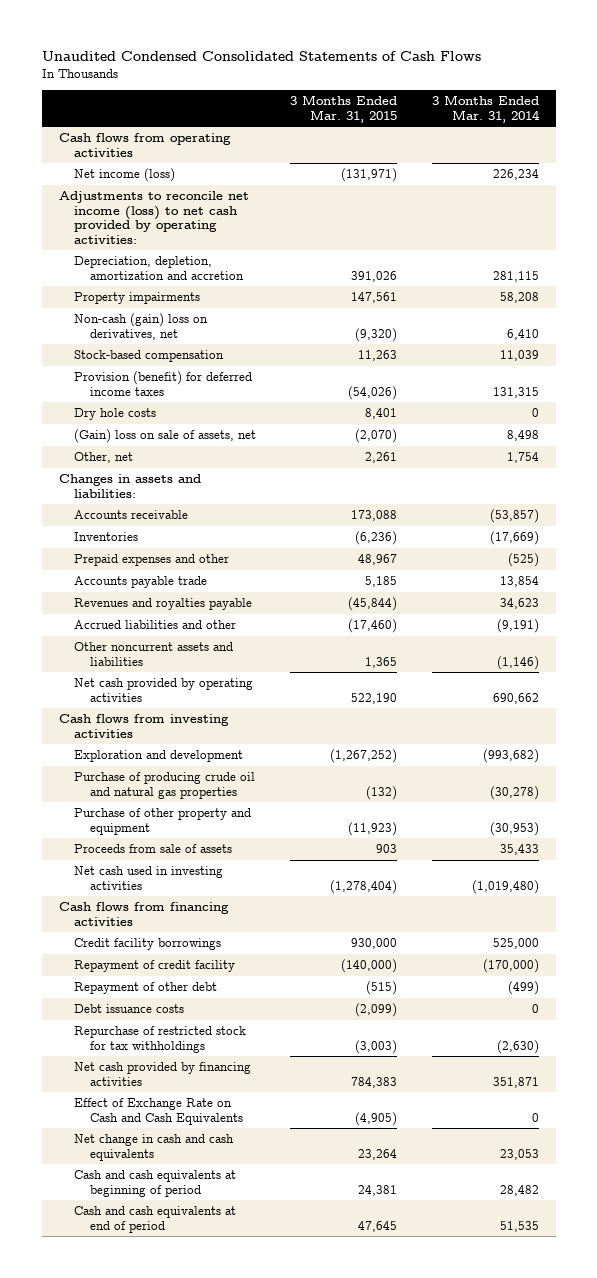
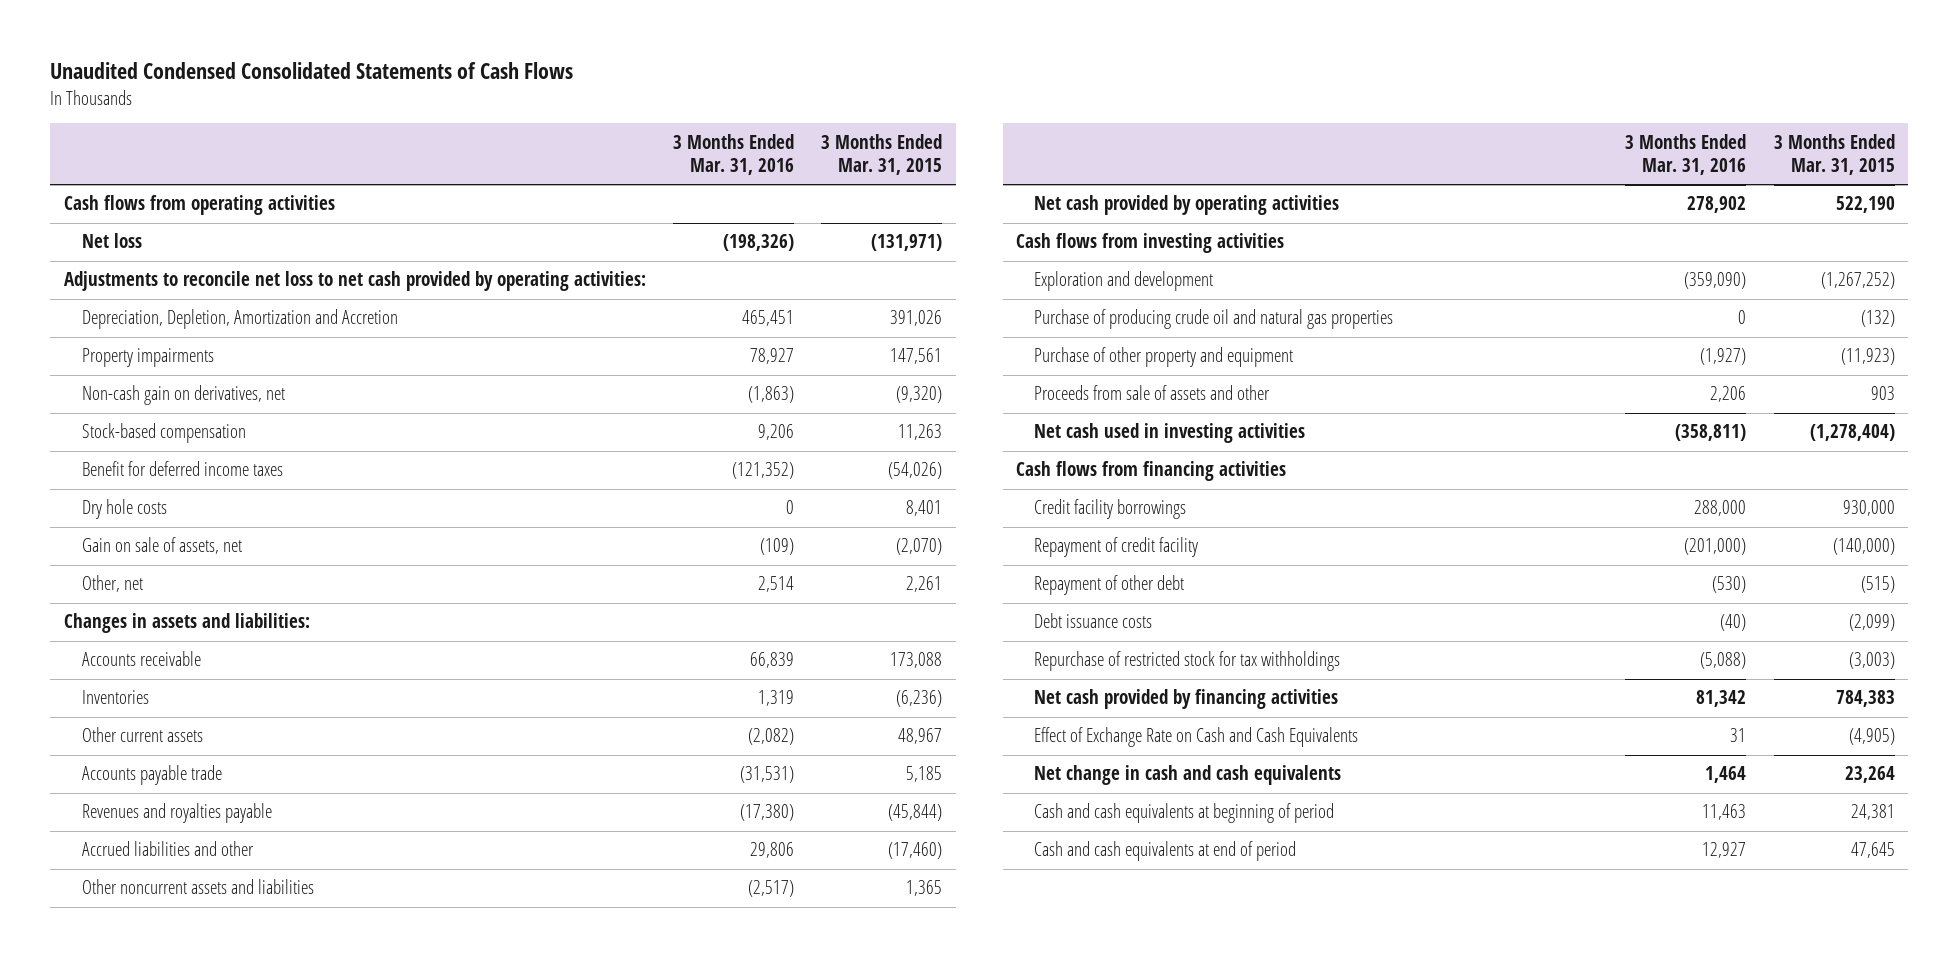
- | 3 Months Ended Mar. 31, 2015 | 3 Months Ended Mar. 31, 2014
+ | 3 Months Ended Mar. 31, 2016 | 3 Months Ended Mar. 31, 2015
- Net income (loss) | (131,971) | 226,234
- Adjustments to reconcile net income (loss) to net cash provided by operating activities:
- Depreciation, depletion, amortization and accretion | 391,026 | 281,115
+ Net loss | (198,326) | (131,971)
+ Adjustments to reconcile net loss to net cash provided by operating activities:
+ Depreciation, Depletion, Amortization and Accretion | 465,451 | 391,026
- Non-cash (gain) loss on derivatives, net | (9,320) | 6,410
+ Non-cash gain on derivatives, net | (1,863) | (9,320)
- Provision (benefit) for deferred income taxes | (54,026) | 131,315
+ Benefit for deferred income taxes | (121,352) | (54,026)
- (Gain) loss on sale of assets, net | (2,070) | 8,498
+ Gain on sale of assets, net | (109) | (2,070)
- Prepaid expenses and other | 48,967 | (525)
+ Other current assets | (2,082) | 48,967
- Proceeds from sale of assets | 903 | 35,433
+ Proceeds from sale of assets and other | 2,206 | 903

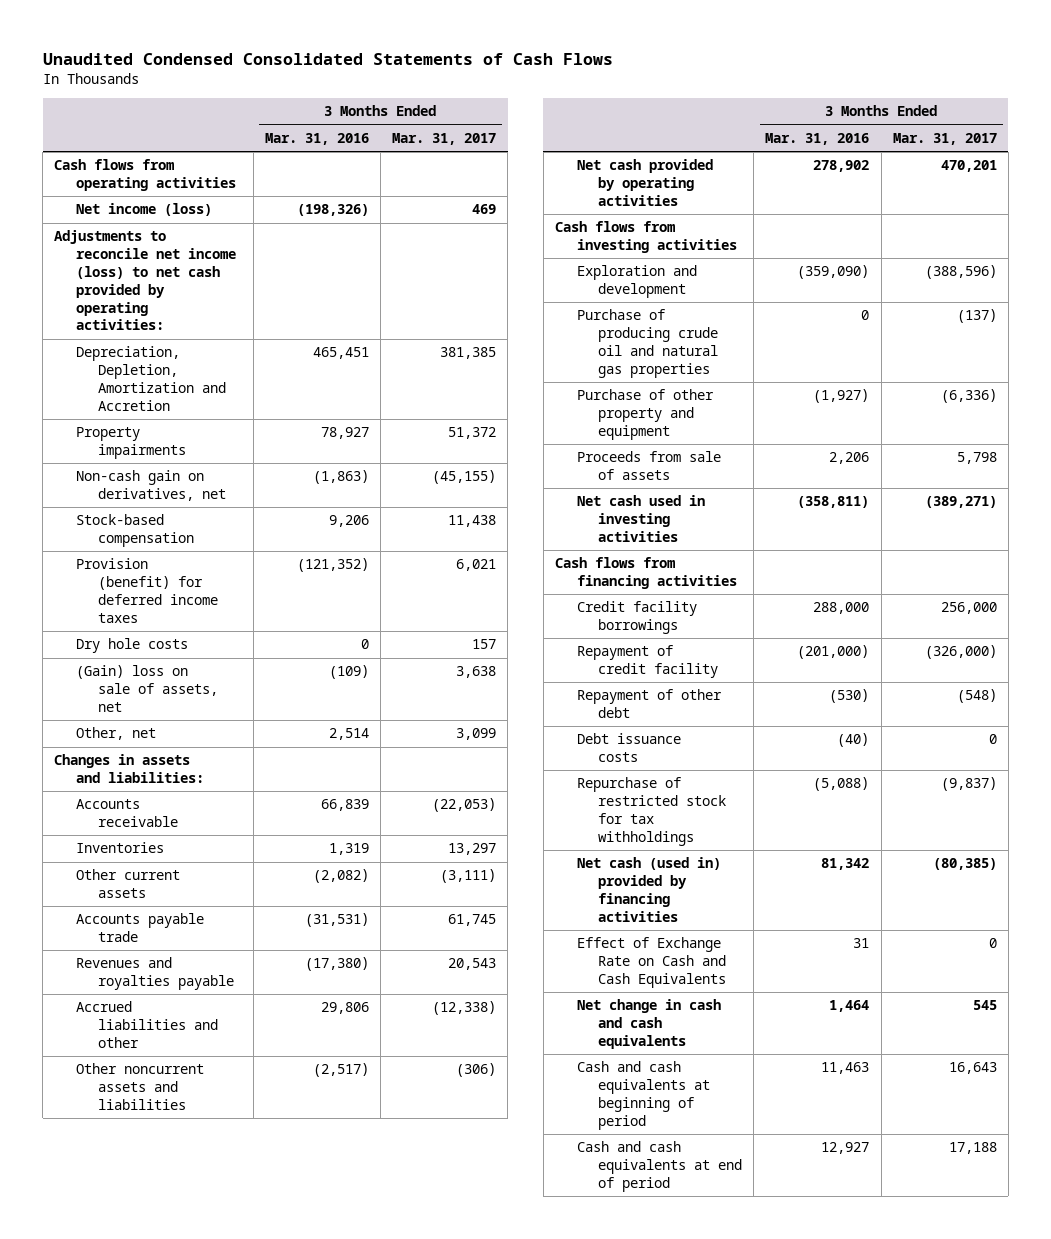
- | 3 Months Ended Mar. 31, 2016 | 3 Months Ended Mar. 31, 2015
+ | 3 Months Ended Mar. 31, 2016 | 3 Months Ended Mar. 31, 2017
- Net loss | (198,326) | (131,971)
- Adjustments to reconcile net loss to net cash provided by operating activities:
+ Net income (loss) | (198,326) | 469
+ Adjustments to reconcile net income (loss) to net cash provided by operating activities:
- Benefit for deferred income taxes | (121,352) | (54,026)
+ Provision (benefit) for deferred income taxes | (121,352) | 6,021
- Gain on sale of assets, net | (109) | (2,070)
+ (Gain) loss on sale of assets, net | (109) | 3,638
- Proceeds from sale of assets and other | 2,206 | 903
+ Proceeds from sale of assets | 2,206 | 5,798
- Net cash provided by financing activities | 81,342 | 784,383
+ Net cash (used in) provided by financing activities | 81,342 | (80,385)

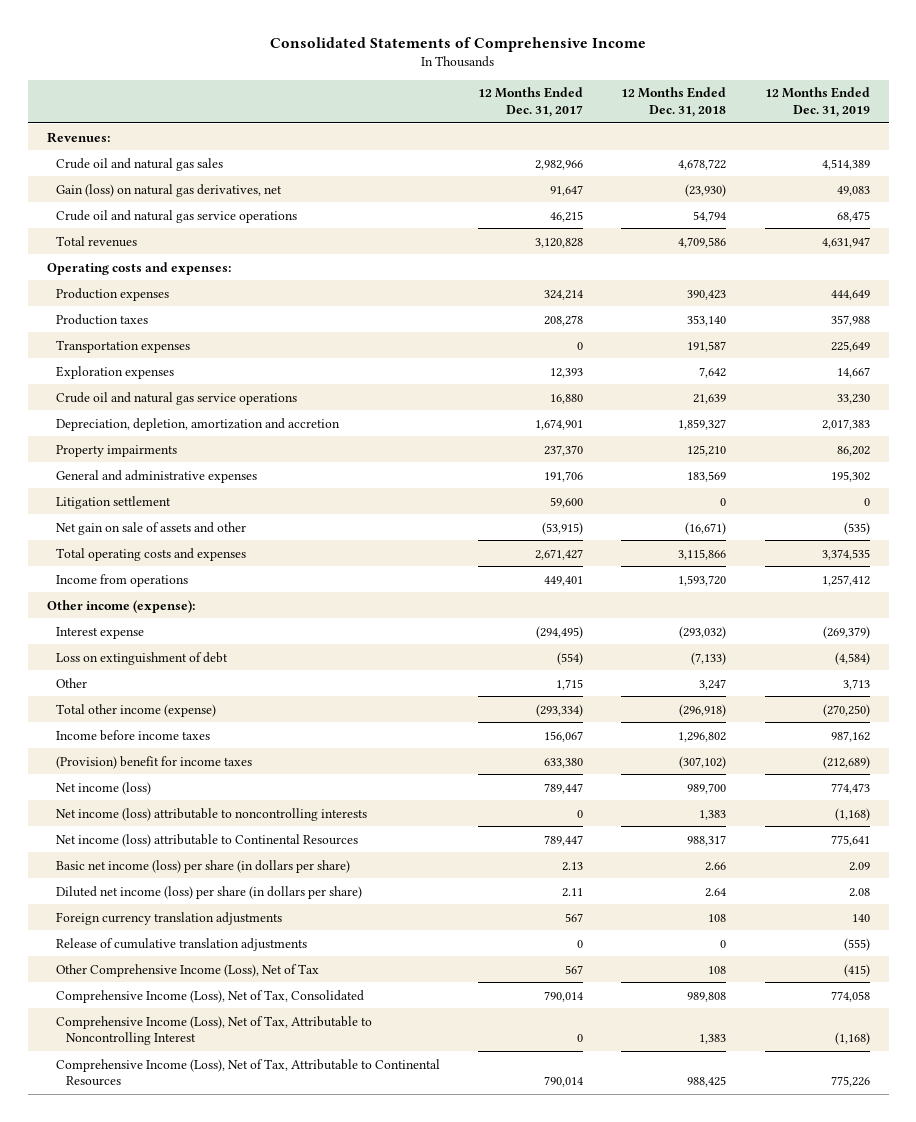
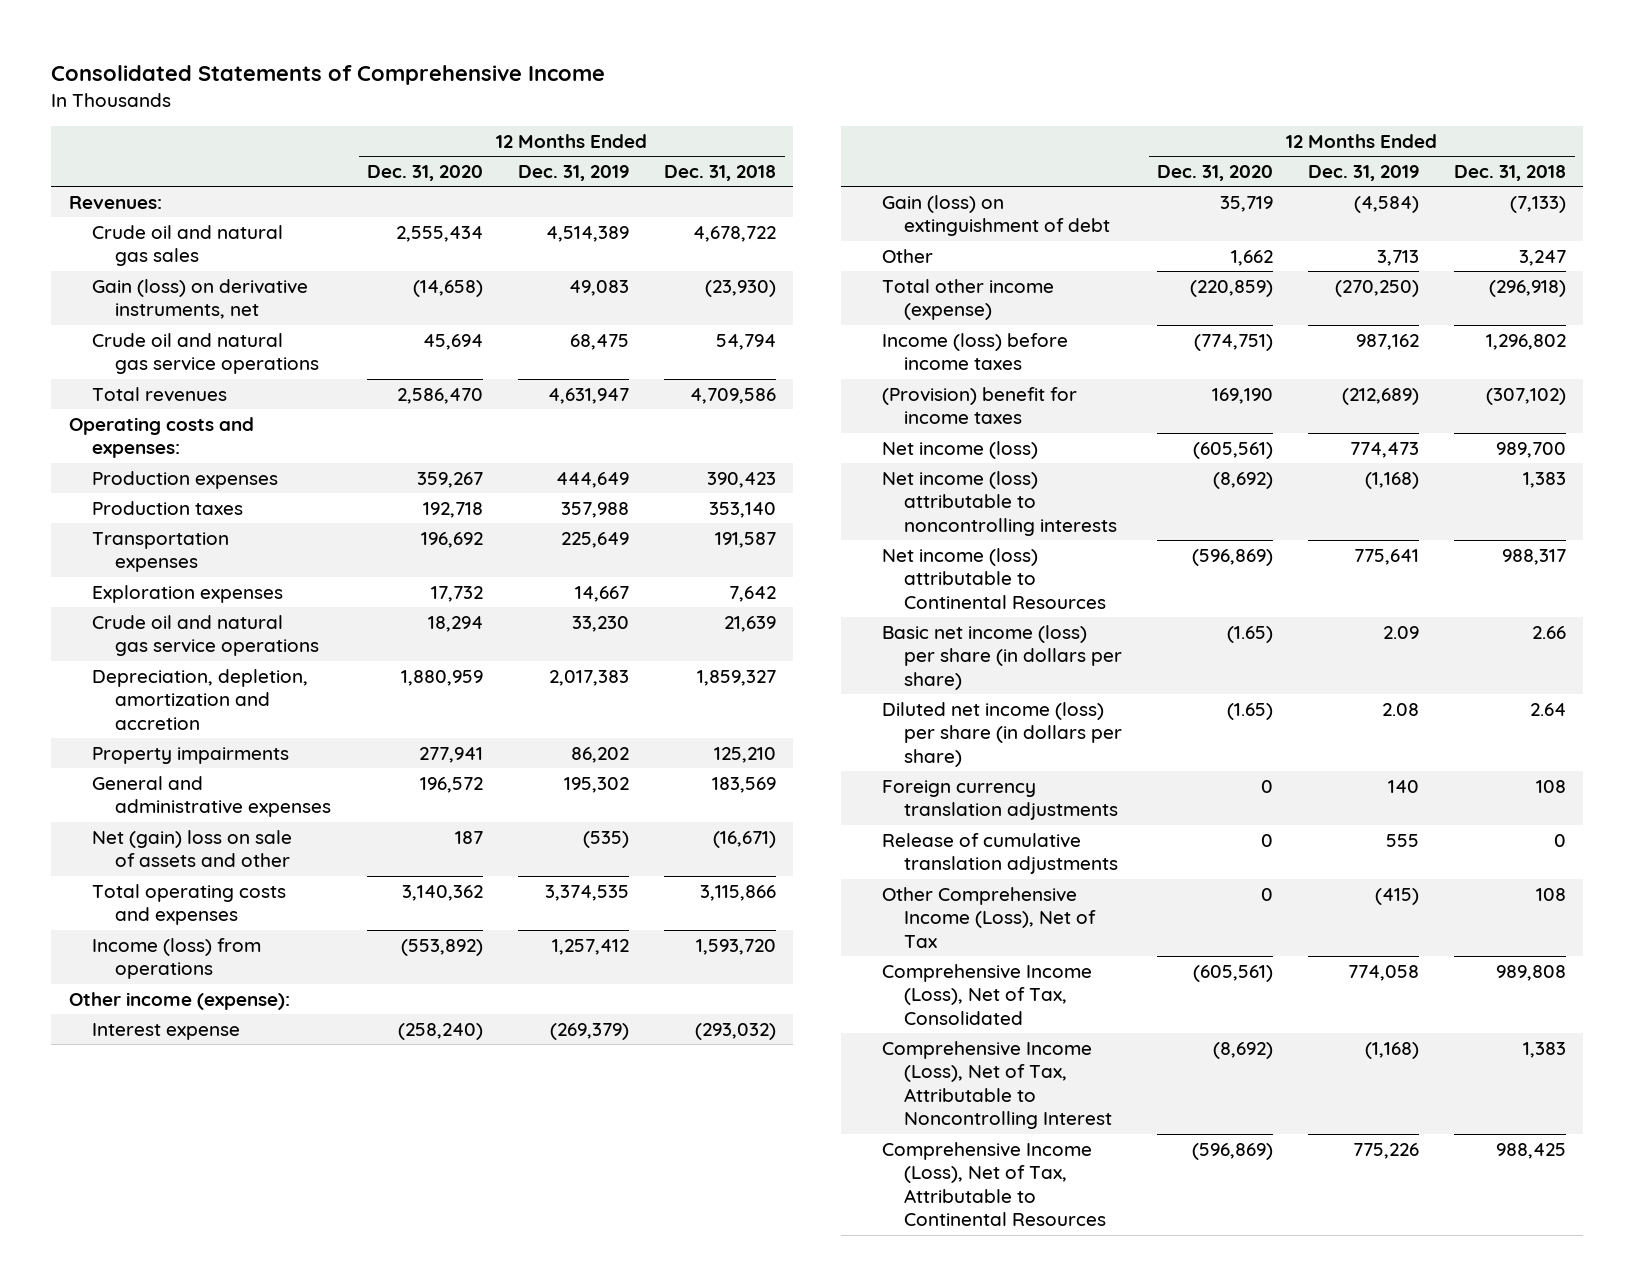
- | 12 Months Ended Dec. 31, 2017 | 12 Months Ended Dec. 31, 2018 | 12 Months Ended Dec. 31, 2019
+ | 12 Months Ended Dec. 31, 2020 | 12 Months Ended Dec. 31, 2019 | 12 Months Ended Dec. 31, 2018
- Gain (loss) on natural gas derivatives, net | 91,647 | (23,930) | 49,083
+ Gain (loss) on derivative instruments, net | (14,658) | 49,083 | (23,930)
- Litigation settlement | 59,600 | 0 | 0
- Net gain on sale of assets and other | (53,915) | (16,671) | (535)
+ Net (gain) loss on sale of assets and other | 187 | (535) | (16,671)
- Income from operations | 449,401 | 1,593,720 | 1,257,412
+ Income (loss) from operations | (553,892) | 1,257,412 | 1,593,720
- Loss on extinguishment of debt | (554) | (7,133) | (4,584)
+ Gain (loss) on extinguishment of debt | 35,719 | (4,584) | (7,133)
- Income before income taxes | 156,067 | 1,296,802 | 987,162
+ Income (loss) before income taxes | (774,751) | 987,162 | 1,296,802
- Release of cumulative translation adjustments | 0 | 0 | (555)
+ Release of cumulative translation adjustments | 0 | 555 | 0

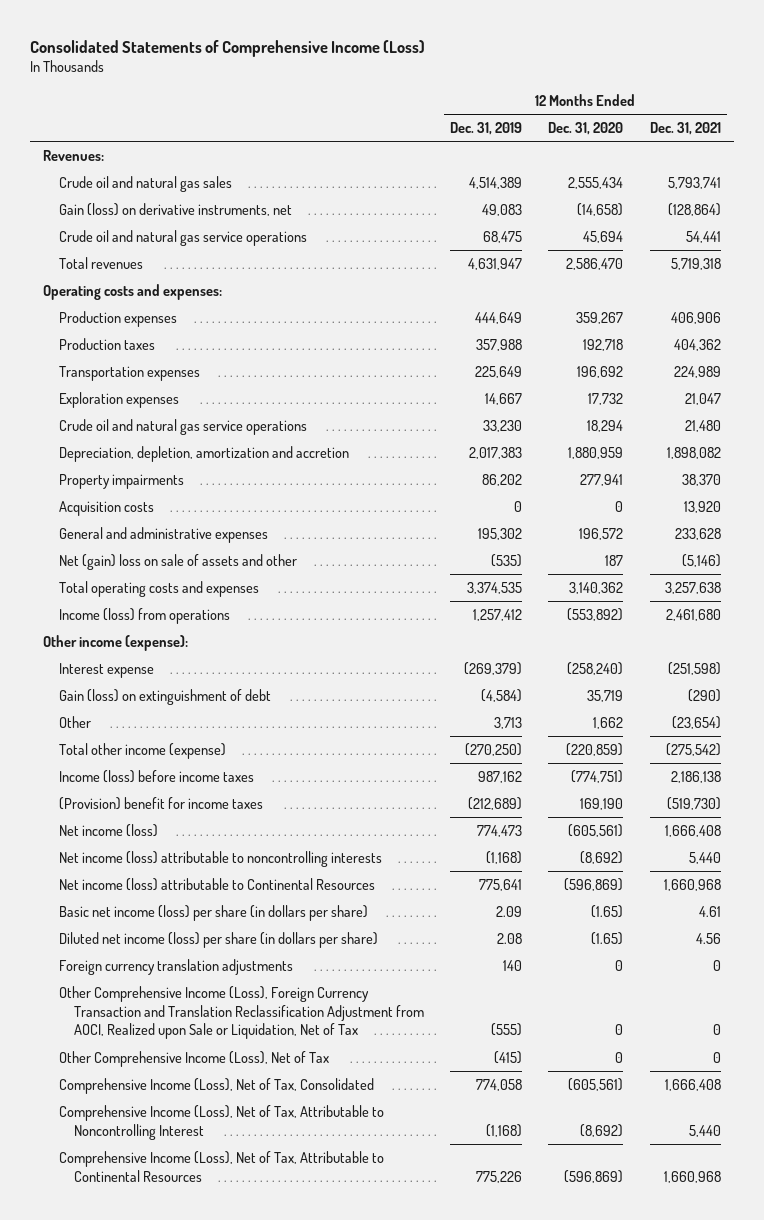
- Consolidated Statements of Comprehensive Income
+ Consolidated Statements of Comprehensive Income (Loss)
- | 12 Months Ended Dec. 31, 2020 | 12 Months Ended Dec. 31, 2019 | 12 Months Ended Dec. 31, 2018
+ | 12 Months Ended Dec. 31, 2019 | 12 Months Ended Dec. 31, 2020 | 12 Months Ended Dec. 31, 2021
+ Acquisition costs | 0 | 0 | 13,920
- Release of cumulative translation adjustments | 0 | 555 | 0
+ Other Comprehensive Income (Loss), Foreign Currency Transaction and Translation Reclassification Adjustment from AOCI, Realized upon Sale or Liquidation, Net of Tax | (555) | 0 | 0

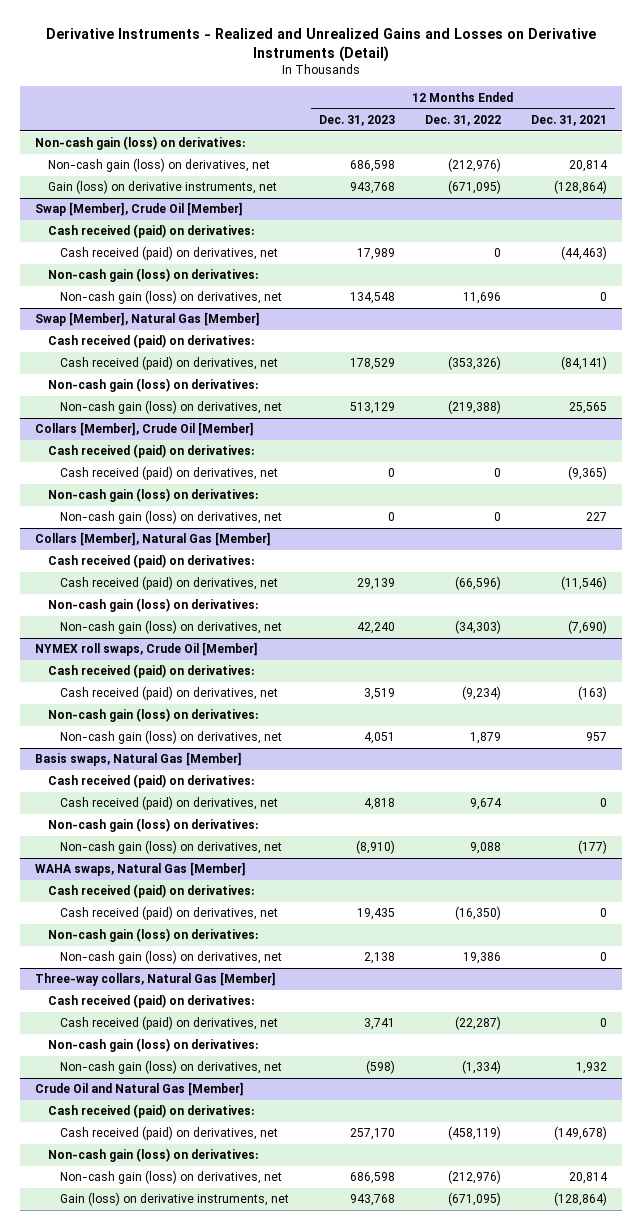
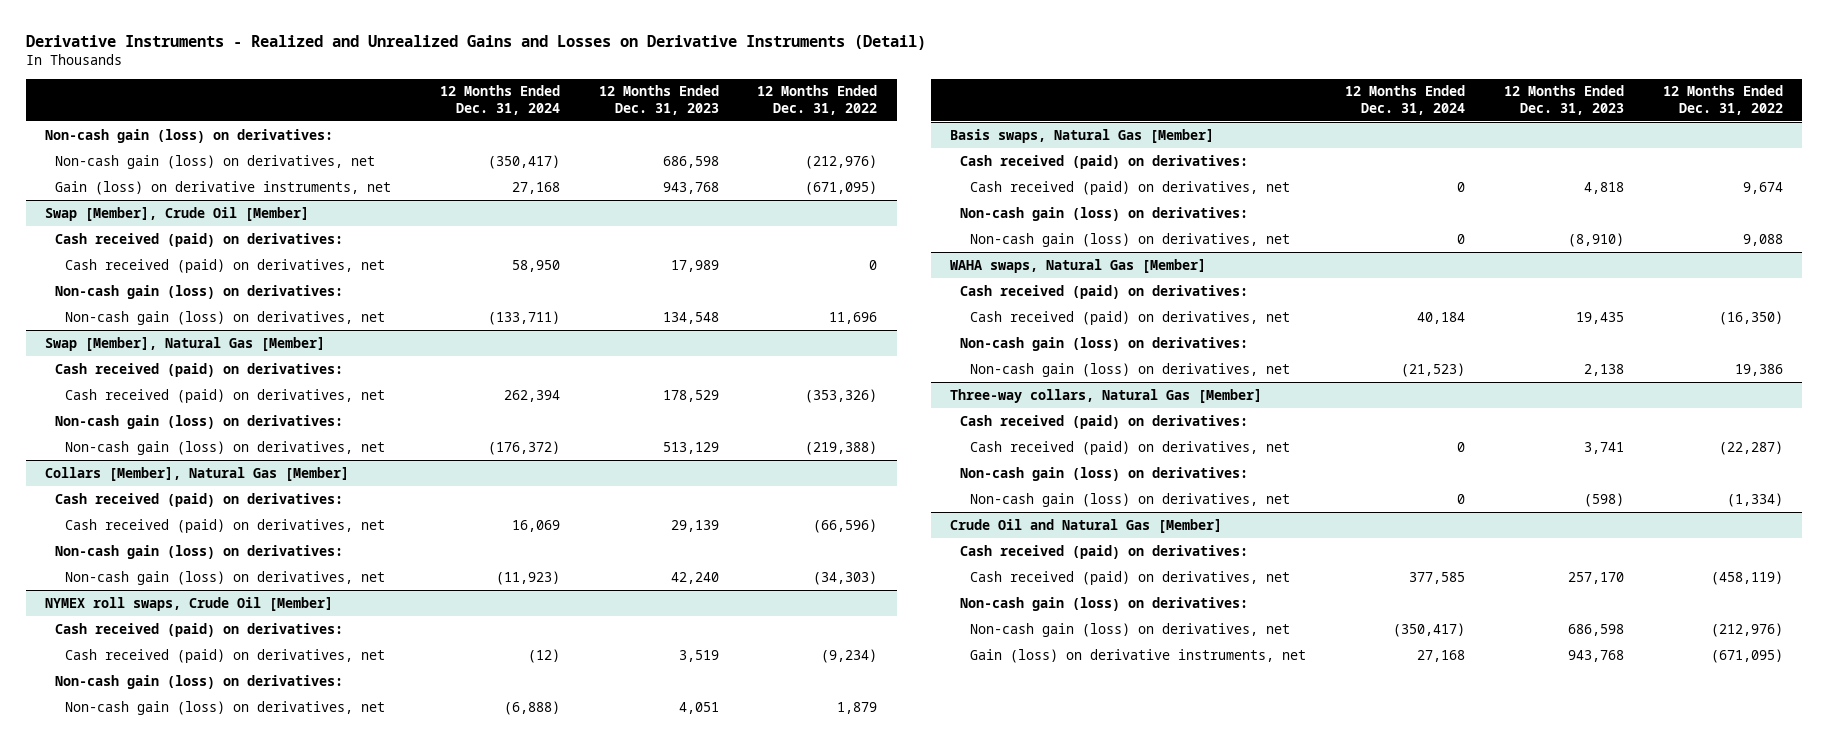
- | 12 Months Ended Dec. 31, 2023 | 12 Months Ended Dec. 31, 2022 | 12 Months Ended Dec. 31, 2021
+ | 12 Months Ended Dec. 31, 2024 | 12 Months Ended Dec. 31, 2023 | 12 Months Ended Dec. 31, 2022
- Collars [Member], Crude Oil [Member]
- Cash received (paid) on derivatives:
- Cash received (paid) on derivatives, net | 0 | 0 | (9,365)
- Non-cash gain (loss) on derivatives:
- Non-cash gain (loss) on derivatives, net | 0 | 0 | 227

